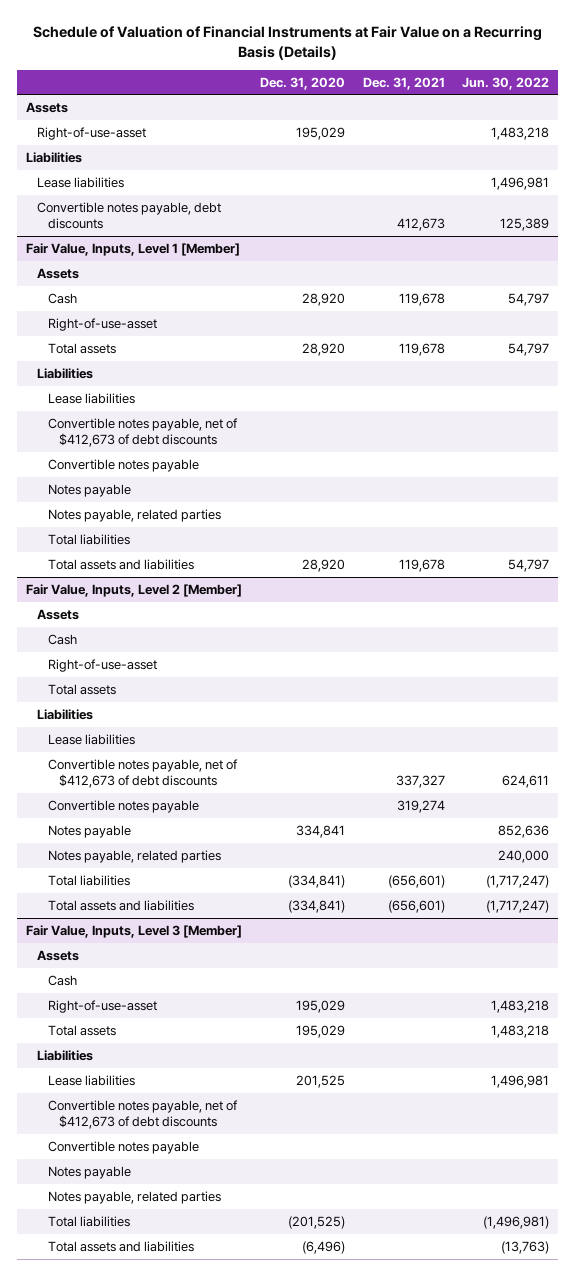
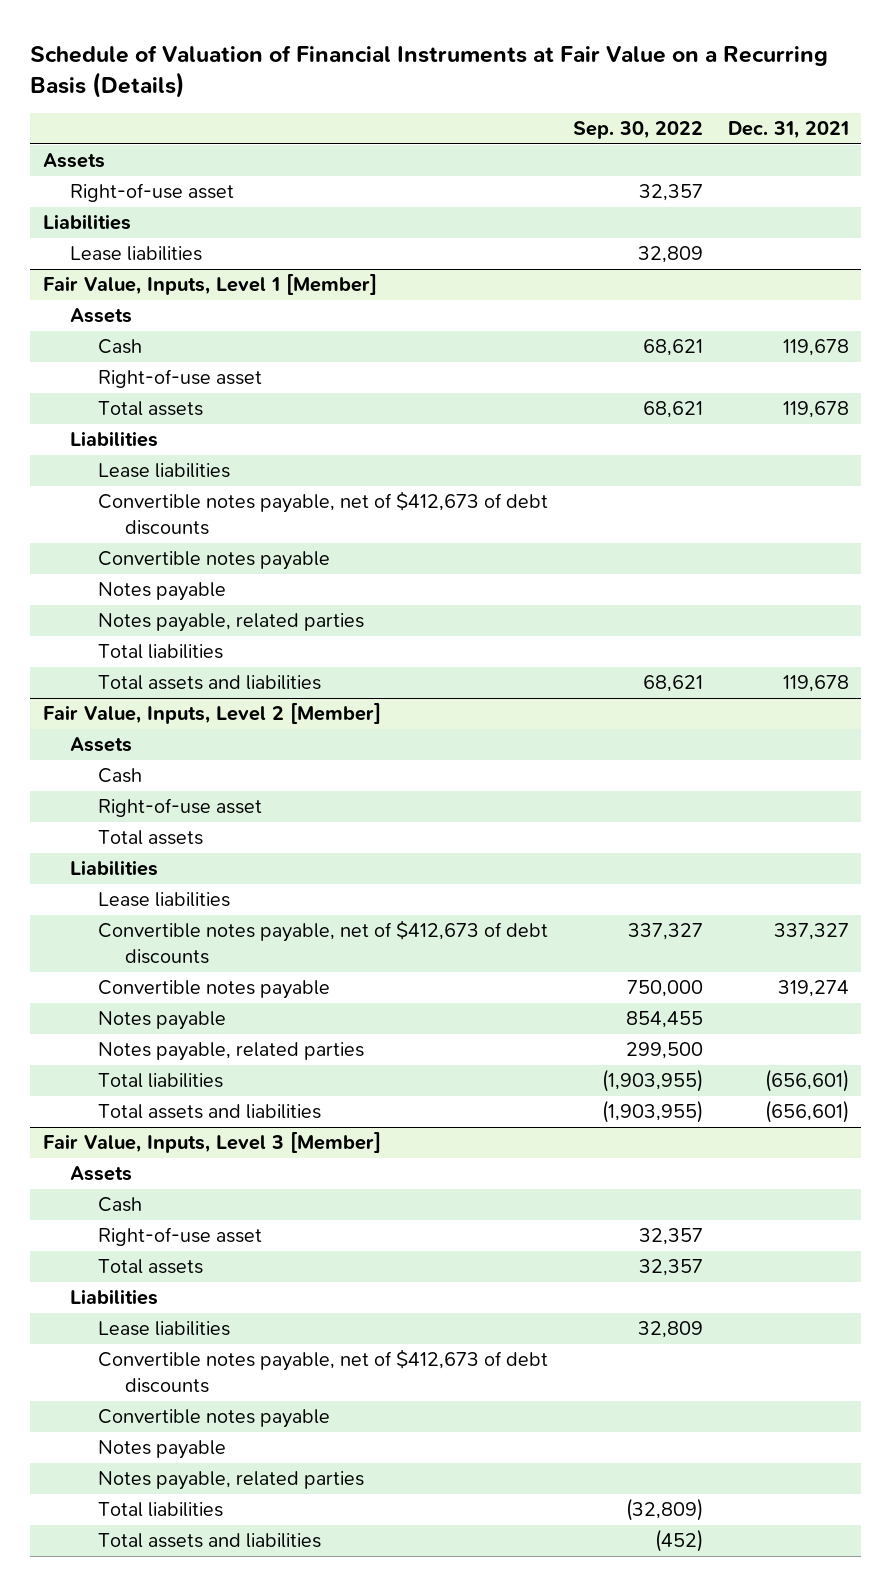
- | Dec. 31, 2020 | Dec. 31, 2021 | Jun. 30, 2022
+ | Sep. 30, 2022 | Dec. 31, 2021
- Right-of-use-asset | 195,029 | | 1,483,218
+ Right-of-use asset | 32,357 |
- Convertible notes payable, debt discounts | | 412,673 | 125,389
@ Fair Value, Inputs, Level 1 [Member]
- Right-of-use-asset
+ Right-of-use asset
@ Fair Value, Inputs, Level 2 [Member]
- Right-of-use-asset
+ Right-of-use asset
@ Fair Value, Inputs, Level 3 [Member]
- Right-of-use-asset | 195,029 | | 1,483,218
+ Right-of-use asset | 32,357 |

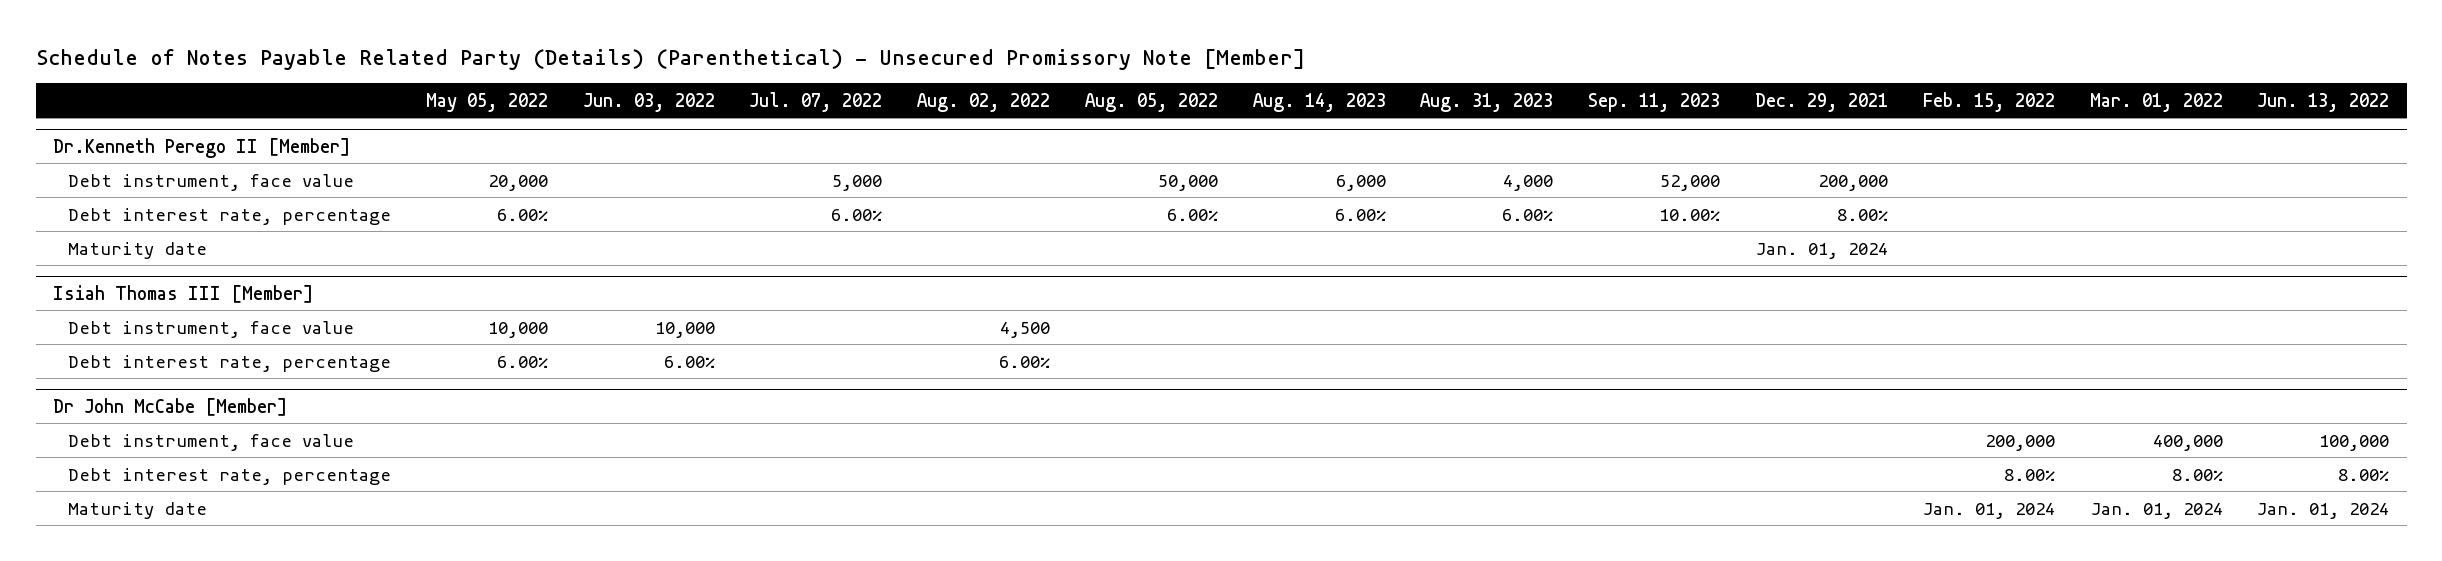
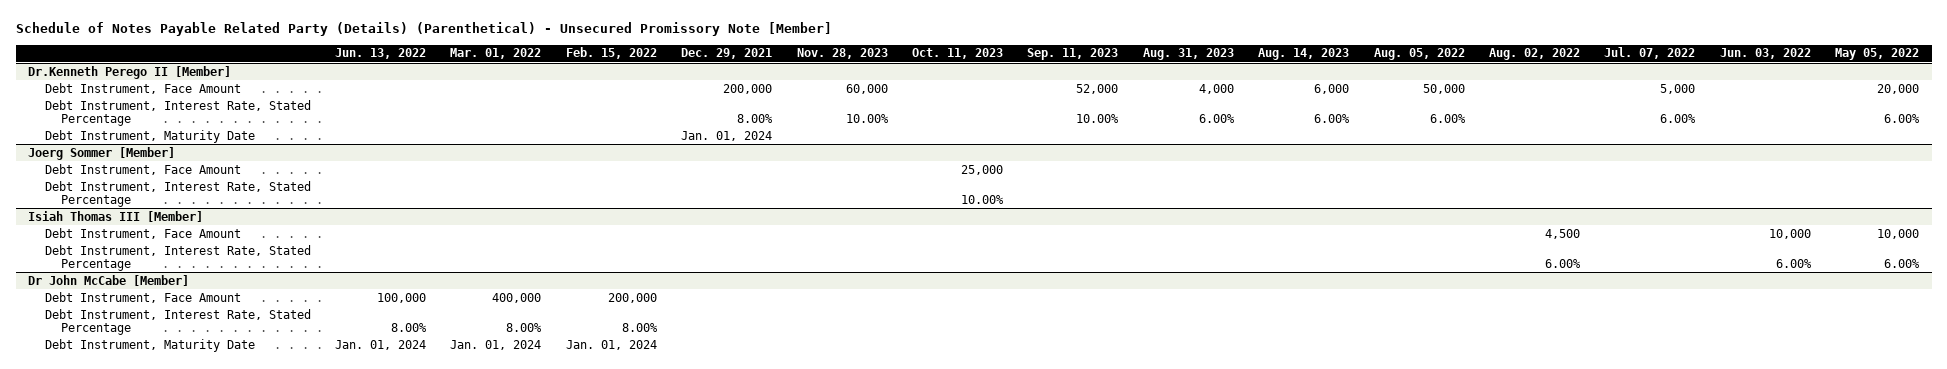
- | May 05, 2022 | Jun. 03, 2022 | Jul. 07, 2022 | Aug. 02, 2022 | Aug. 05, 2022 | Aug. 14, 2023 | Aug. 31, 2023 | Sep. 11, 2023 | Dec. 29, 2021 | Feb. 15, 2022 | Mar. 01, 2022 | Jun. 13, 2022
+ | Jun. 13, 2022 | Mar. 01, 2022 | Feb. 15, 2022 | Dec. 29, 2021 | Nov. 28, 2023 | Oct. 11, 2023 | Sep. 11, 2023 | Aug. 31, 2023 | Aug. 14, 2023 | Aug. 05, 2022 | Aug. 02, 2022 | Jul. 07, 2022 | Jun. 03, 2022 | May 05, 2022
@ Dr.Kenneth Perego II [Member]
- Debt instrument, face value | 20,000 | | 5,000 | | 50,000 | 6,000 | 4,000 | 52,000 | 200,000 | | |
- Debt interest rate, percentage | 6.00% | | 6.00% | | 6.00% | 6.00% | 6.00% | 10.00% | 8.00% | | |
- Maturity date | | | | | | | | | Jan. 01, 2024 | | |
+ Debt Instrument, Face Amount | | | | 200,000 | 60,000 | | 52,000 | 4,000 | 6,000 | 50,000 | | 5,000 | | 20,000
+ Debt Instrument, Interest Rate, Stated Percentage | | | | 8.00% | 10.00% | | 10.00% | 6.00% | 6.00% | 6.00% | | 6.00% | | 6.00%
+ Debt Instrument, Maturity Date | | | | Jan. 01, 2024 | | | | | | | | | |
+ Joerg Sommer [Member]
+ Debt Instrument, Face Amount | | | | | | 25,000 | | | | | | | |
+ Debt Instrument, Interest Rate, Stated Percentage | | | | | | 10.00% | | | | | | | |
@ Isiah Thomas III [Member]
- Debt instrument, face value | 10,000 | 10,000 | | 4,500 | | | | | | | |
- Debt interest rate, percentage | 6.00% | 6.00% | | 6.00% | | | | | | | |
+ Debt Instrument, Face Amount | | | | | | | | | | | 4,500 | | 10,000 | 10,000
+ Debt Instrument, Interest Rate, Stated Percentage | | | | | | | | | | | 6.00% | | 6.00% | 6.00%
@ Dr John McCabe [Member]
- Debt instrument, face value | | | | | | | | | | 200,000 | 400,000 | 100,000
- Debt interest rate, percentage | | | | | | | | | | 8.00% | 8.00% | 8.00%
- Maturity date | | | | | | | | | | Jan. 01, 2024 | Jan. 01, 2024 | Jan. 01, 2024
+ Debt Instrument, Face Amount | 100,000 | 400,000 | 200,000 | | | | | | | | | | |
+ Debt Instrument, Interest Rate, Stated Percentage | 8.00% | 8.00% | 8.00% | | | | | | | | | | |
+ Debt Instrument, Maturity Date | Jan. 01, 2024 | Jan. 01, 2024 | Jan. 01, 2024 | | | | | | | | | | |

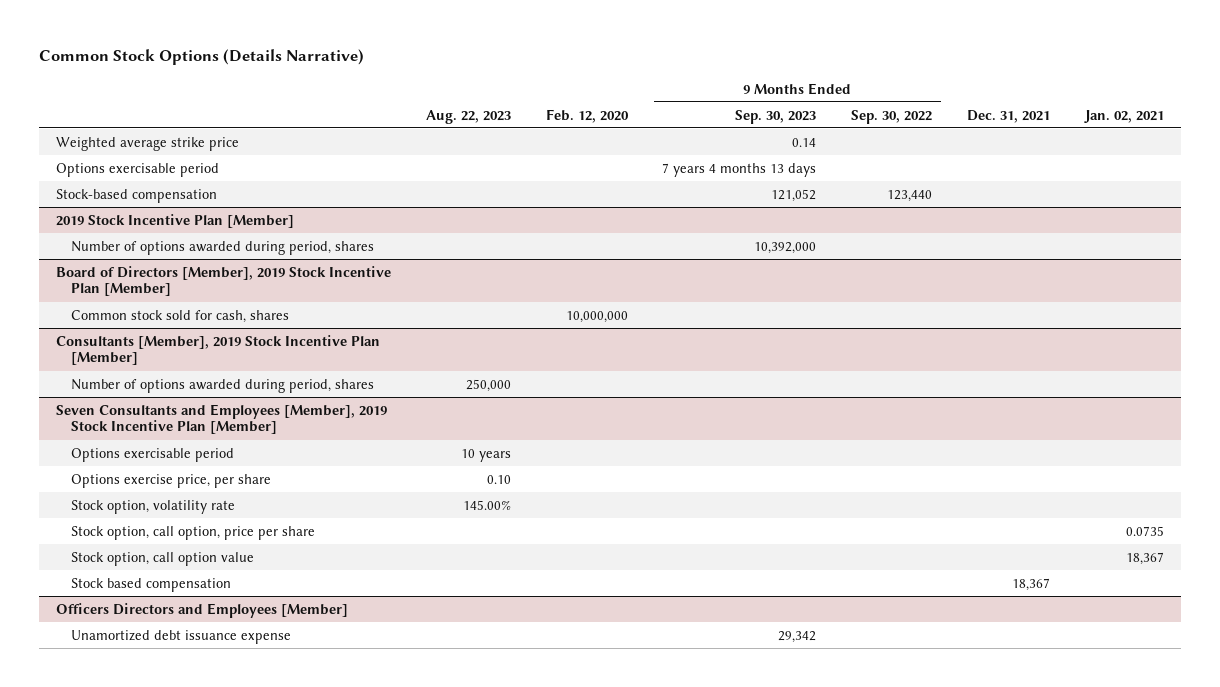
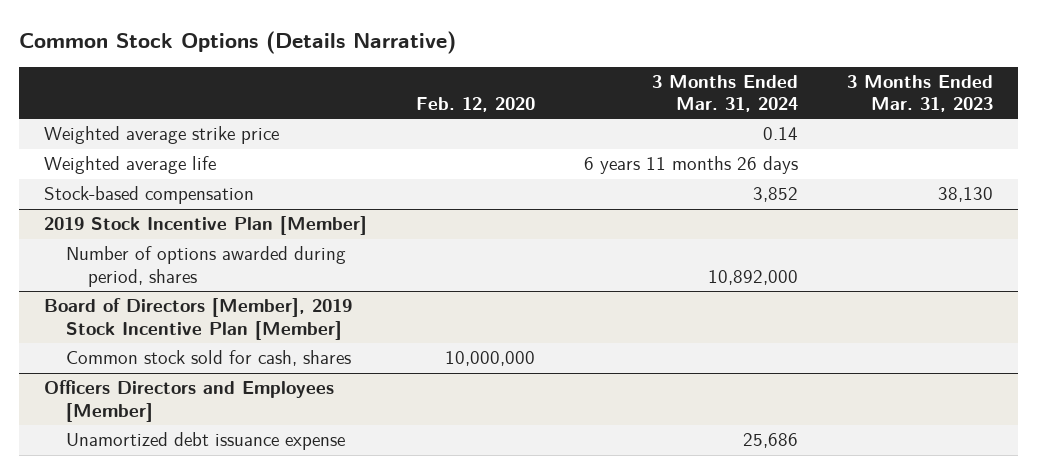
- | Aug. 22, 2023 | Feb. 12, 2020 | 9 Months Ended Sep. 30, 2023 | 9 Months Ended Sep. 30, 2022 | Dec. 31, 2021 | Jan. 02, 2021
+ | Feb. 12, 2020 | 3 Months Ended Mar. 31, 2024 | 3 Months Ended Mar. 31, 2023
- Options exercisable period | | | 7 years 4 months 13 days | | |
+ Weighted average life | | 6 years 11 months 26 days |
- Consultants [Member], 2019 Stock Incentive Plan [Member]
- Number of options awarded during period, shares | 250,000 | | | | |
- Seven Consultants and Employees [Member], 2019 Stock Incentive Plan [Member]
- Options exercisable period | 10 years | | | | |
- Options exercise price, per share | 0.10 | | | | |
- Stock option, volatility rate | 145.00% | | | | |
- Stock option, call option, price per share | | | | | | 0.0735
- Stock option, call option value | | | | | | 18,367
- Stock based compensation | | | | | 18,367 |

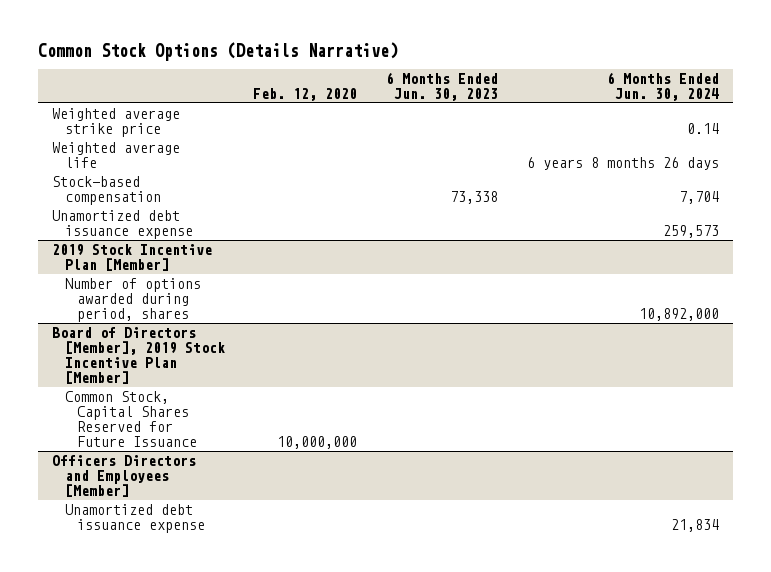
- | Feb. 12, 2020 | 3 Months Ended Mar. 31, 2024 | 3 Months Ended Mar. 31, 2023
+ | Feb. 12, 2020 | 6 Months Ended Jun. 30, 2023 | 6 Months Ended Jun. 30, 2024
+ Unamortized debt issuance expense | | | 259,573
@ Board of Directors [Member], 2019 Stock Incentive Plan [Member]
- Common stock sold for cash, shares | 10,000,000 | |
+ Common Stock, Capital Shares Reserved for Future Issuance | 10,000,000 | |

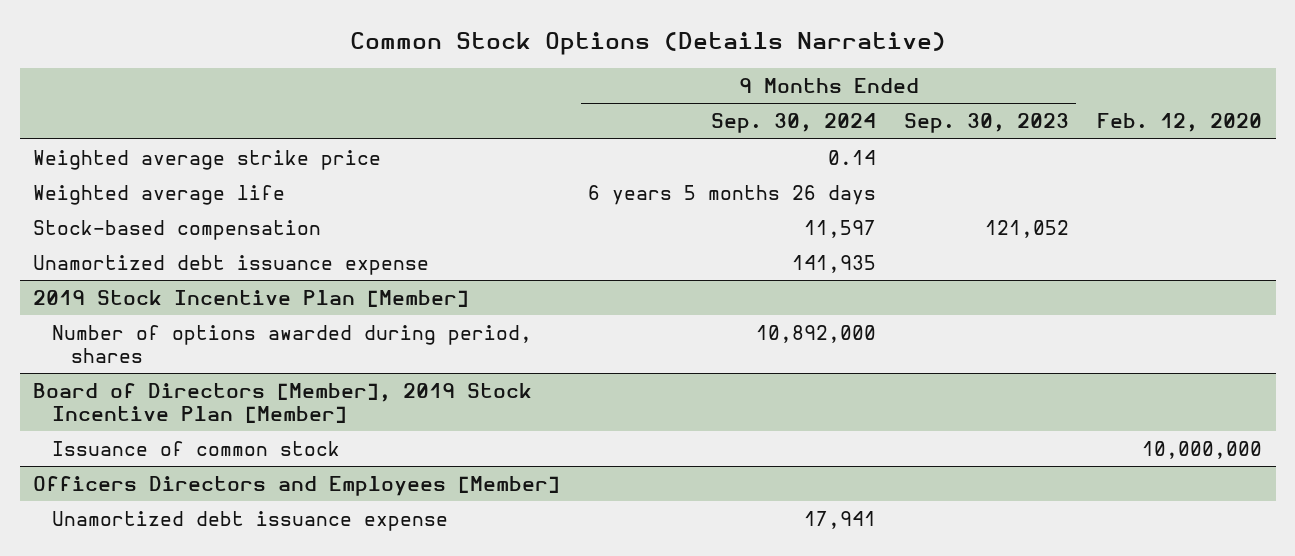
- | Feb. 12, 2020 | 6 Months Ended Jun. 30, 2023 | 6 Months Ended Jun. 30, 2024
+ | 9 Months Ended Sep. 30, 2024 | 9 Months Ended Sep. 30, 2023 | Feb. 12, 2020
@ Board of Directors [Member], 2019 Stock Incentive Plan [Member]
- Common Stock, Capital Shares Reserved for Future Issuance | 10,000,000 | |
+ Issuance of common stock | | | 10,000,000

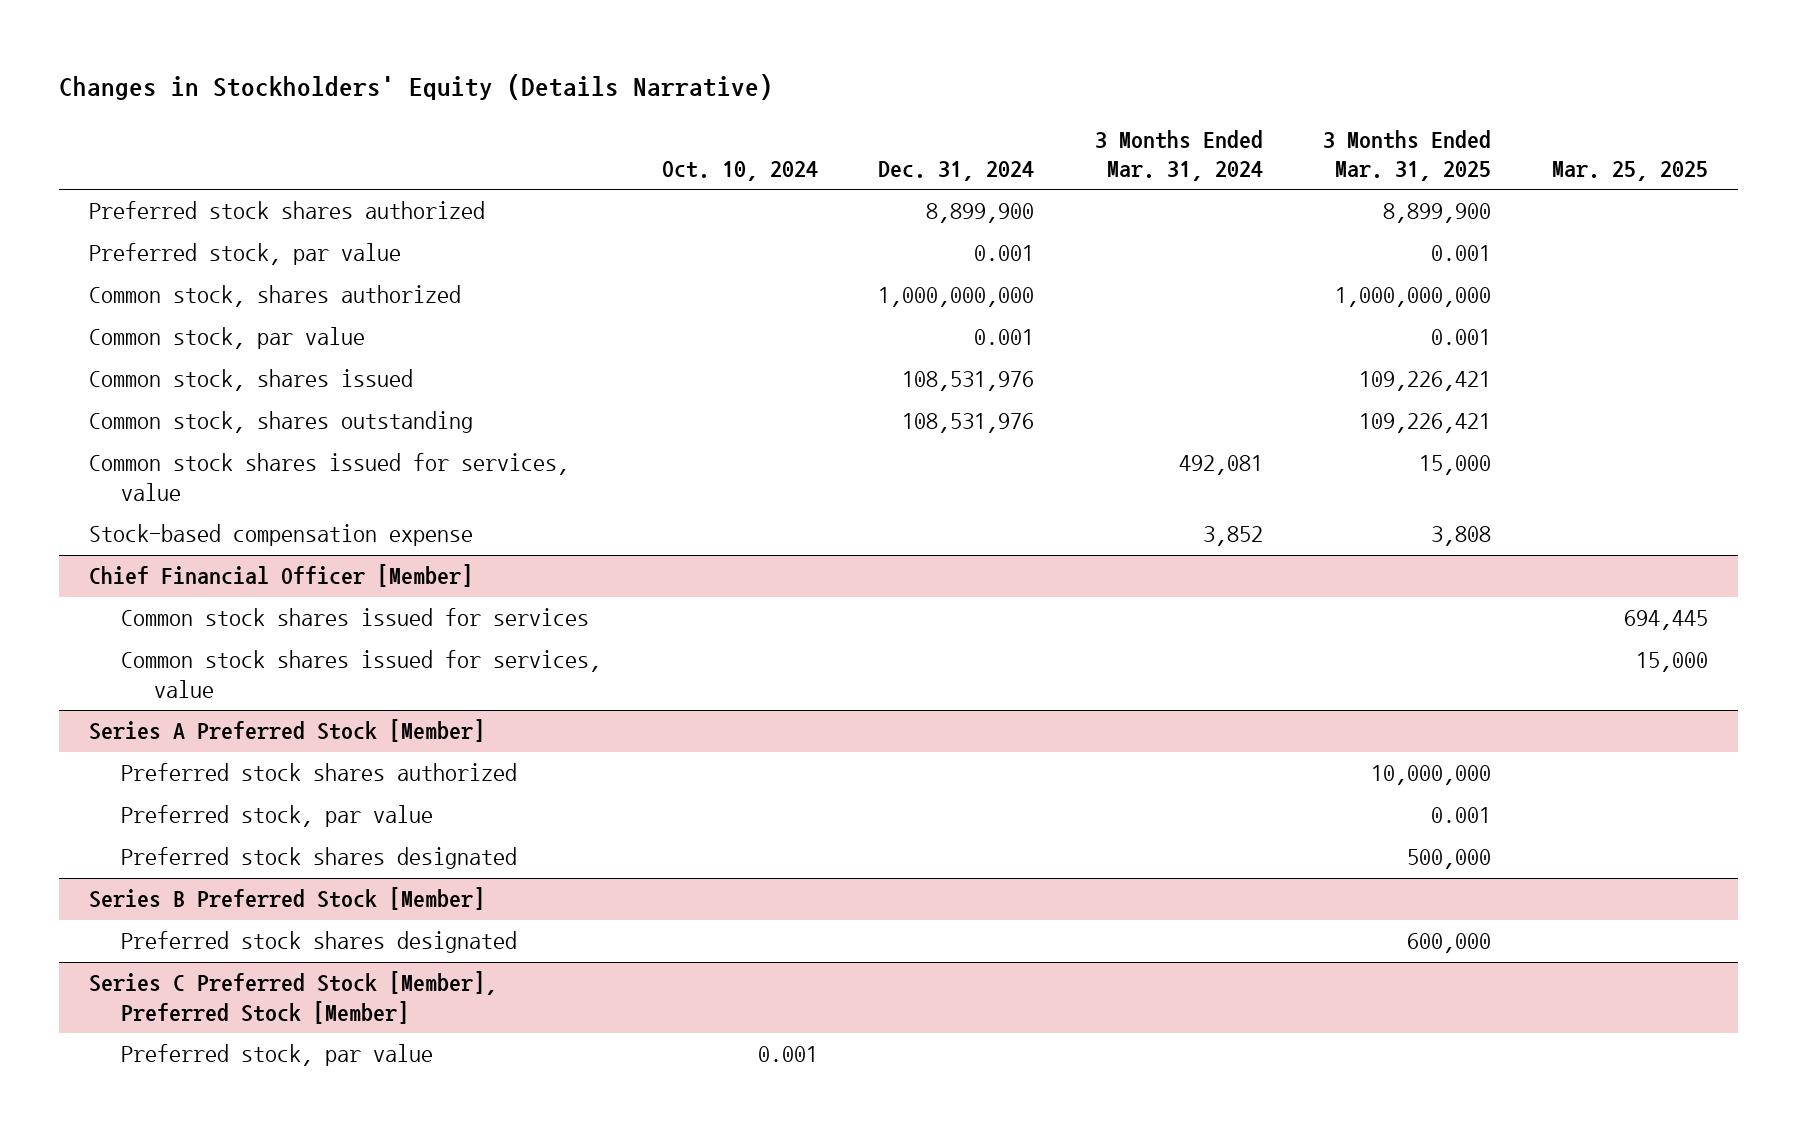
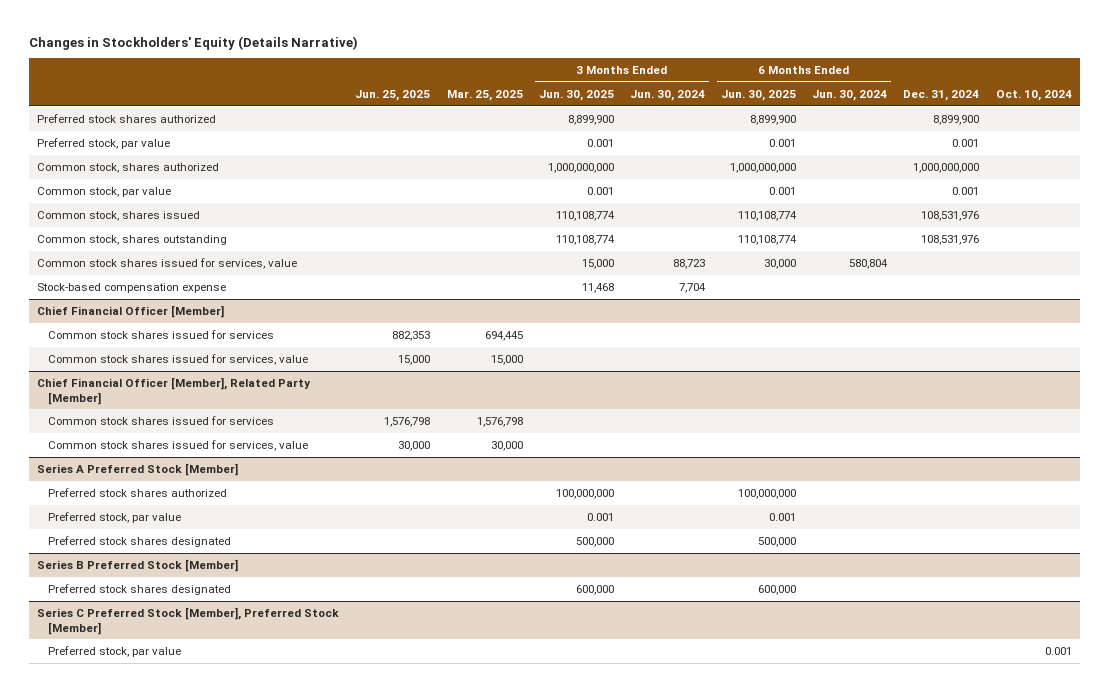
- | Oct. 10, 2024 | Dec. 31, 2024 | 3 Months Ended Mar. 31, 2024 | 3 Months Ended Mar. 31, 2025 | Mar. 25, 2025
+ | Jun. 25, 2025 | Mar. 25, 2025 | 3 Months Ended Jun. 30, 2025 | 3 Months Ended Jun. 30, 2024 | 6 Months Ended Jun. 30, 2025 | 6 Months Ended Jun. 30, 2024 | Dec. 31, 2024 | Oct. 10, 2024
+ Chief Financial Officer [Member], Related Party [Member]
+ Common stock shares issued for services | 1,576,798 | 1,576,798 | | | | | |
+ Common stock shares issued for services, value | 30,000 | 30,000 | | | | | |

